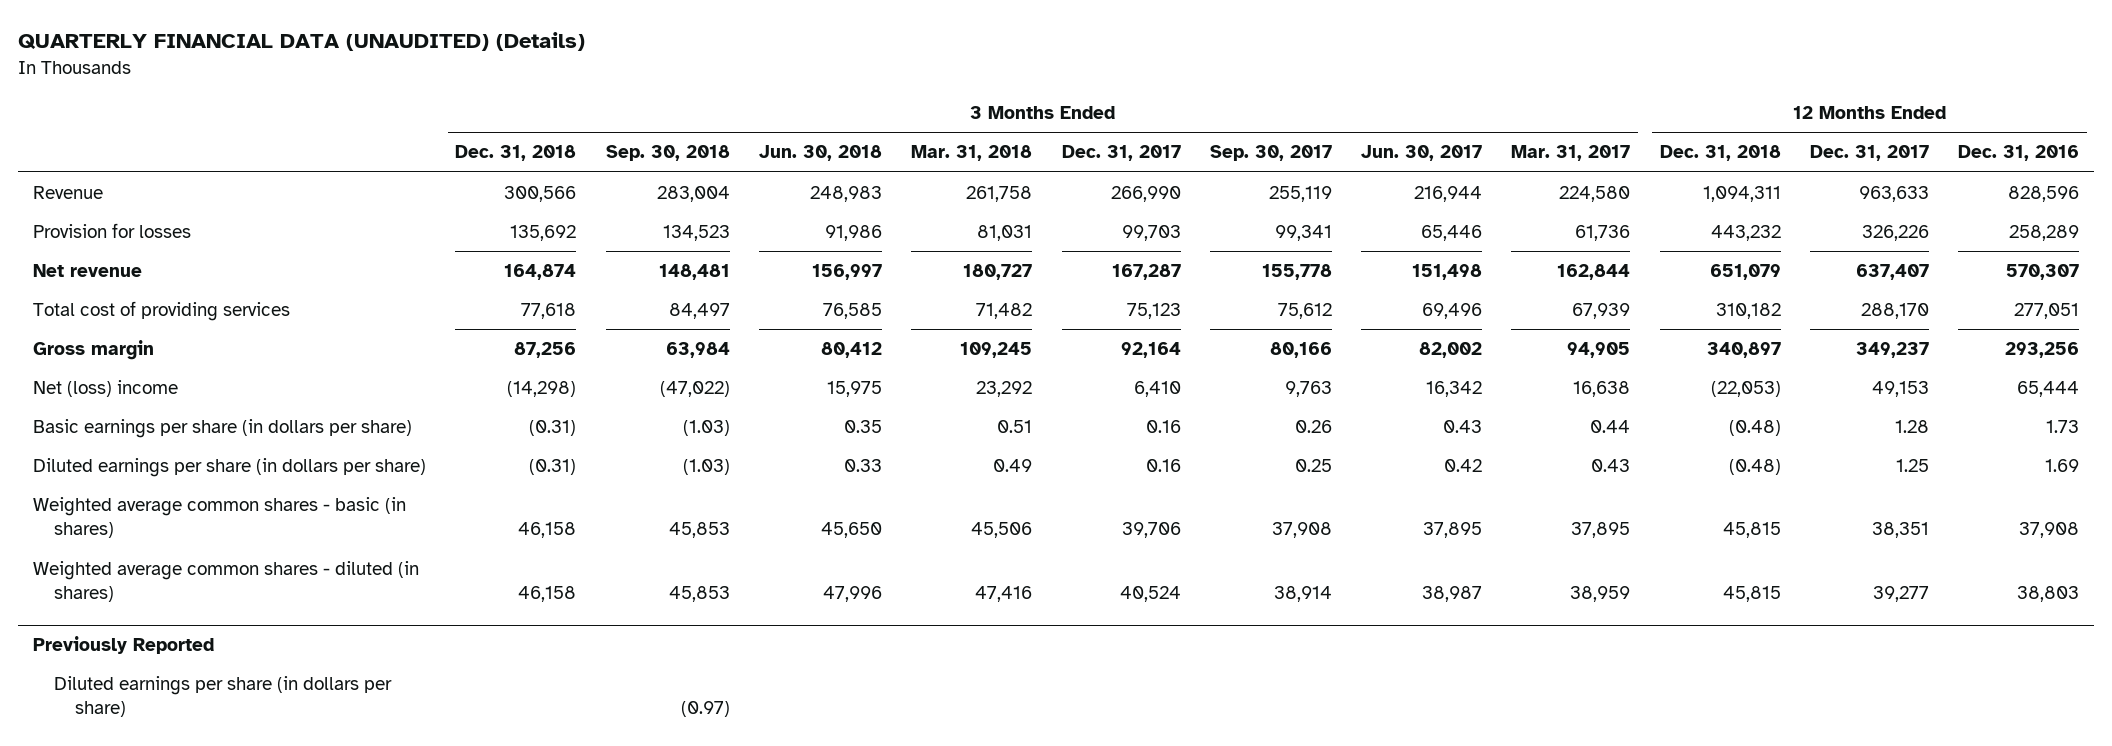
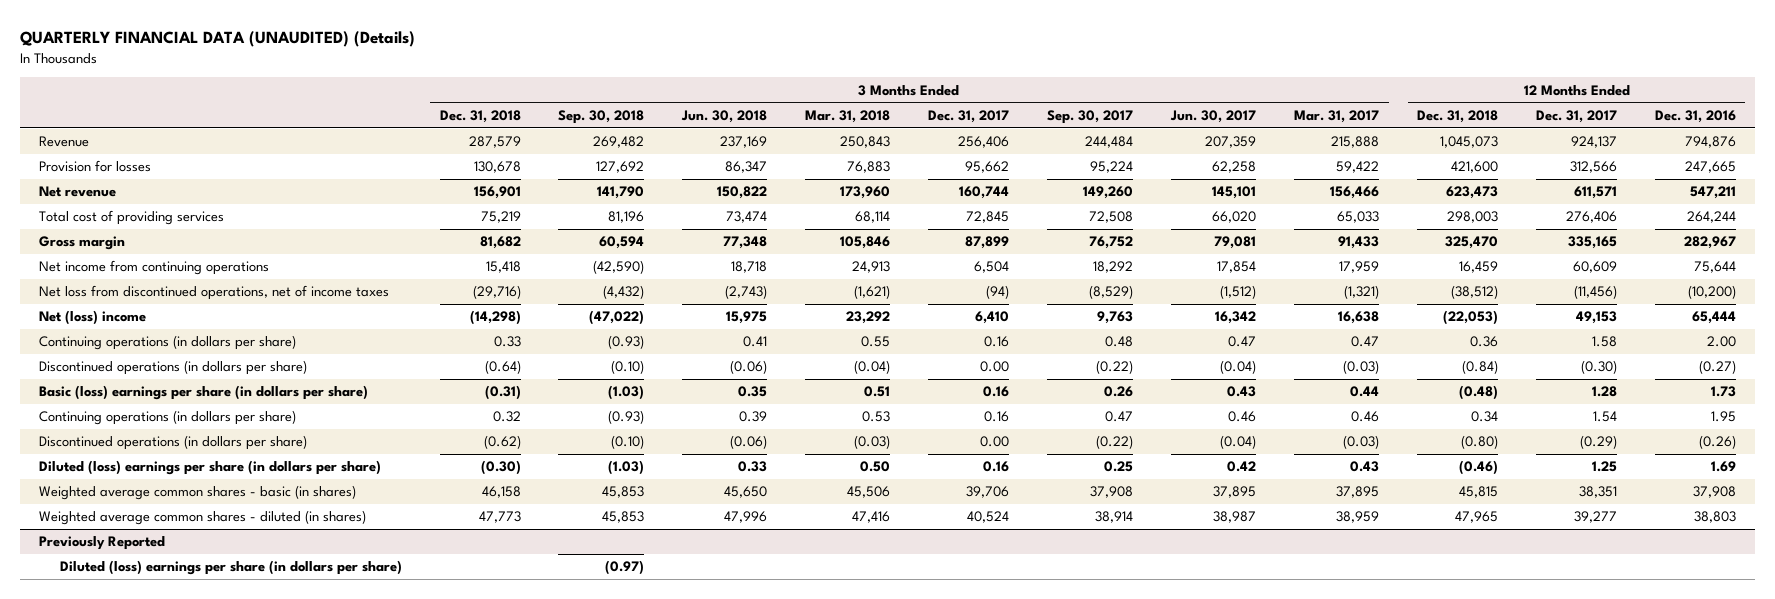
- Revenue | 300,566 | 283,004 | 248,983 | 261,758 | 266,990 | 255,119 | 216,944 | 224,580 | 1,094,311 | 963,633 | 828,596
- Provision for losses | 135,692 | 134,523 | 91,986 | 81,031 | 99,703 | 99,341 | 65,446 | 61,736 | 443,232 | 326,226 | 258,289
- Net revenue | 164,874 | 148,481 | 156,997 | 180,727 | 167,287 | 155,778 | 151,498 | 162,844 | 651,079 | 637,407 | 570,307
- Total cost of providing services | 77,618 | 84,497 | 76,585 | 71,482 | 75,123 | 75,612 | 69,496 | 67,939 | 310,182 | 288,170 | 277,051
- Gross margin | 87,256 | 63,984 | 80,412 | 109,245 | 92,164 | 80,166 | 82,002 | 94,905 | 340,897 | 349,237 | 293,256
+ Revenue | 287,579 | 269,482 | 237,169 | 250,843 | 256,406 | 244,484 | 207,359 | 215,888 | 1,045,073 | 924,137 | 794,876
+ Provision for losses | 130,678 | 127,692 | 86,347 | 76,883 | 95,662 | 95,224 | 62,258 | 59,422 | 421,600 | 312,566 | 247,665
+ Net revenue | 156,901 | 141,790 | 150,822 | 173,960 | 160,744 | 149,260 | 145,101 | 156,466 | 623,473 | 611,571 | 547,211
+ Total cost of providing services | 75,219 | 81,196 | 73,474 | 68,114 | 72,845 | 72,508 | 66,020 | 65,033 | 298,003 | 276,406 | 264,244
+ Gross margin | 81,682 | 60,594 | 77,348 | 105,846 | 87,899 | 76,752 | 79,081 | 91,433 | 325,470 | 335,165 | 282,967
+ Net income from continuing operations | 15,418 | (42,590) | 18,718 | 24,913 | 6,504 | 18,292 | 17,854 | 17,959 | 16,459 | 60,609 | 75,644
+ Net loss from discontinued operations, net of income taxes | (29,716) | (4,432) | (2,743) | (1,621) | (94) | (8,529) | (1,512) | (1,321) | (38,512) | (11,456) | (10,200)
- Basic earnings per share (in dollars per share) | (0.31) | (1.03) | 0.35 | 0.51 | 0.16 | 0.26 | 0.43 | 0.44 | (0.48) | 1.28 | 1.73
- Diluted earnings per share (in dollars per share) | (0.31) | (1.03) | 0.33 | 0.49 | 0.16 | 0.25 | 0.42 | 0.43 | (0.48) | 1.25 | 1.69
+ Continuing operations (in dollars per share) | 0.33 | (0.93) | 0.41 | 0.55 | 0.16 | 0.48 | 0.47 | 0.47 | 0.36 | 1.58 | 2.00
+ Discontinued operations (in dollars per share) | (0.64) | (0.10) | (0.06) | (0.04) | 0.00 | (0.22) | (0.04) | (0.03) | (0.84) | (0.30) | (0.27)
+ Basic (loss) earnings per share (in dollars per share) | (0.31) | (1.03) | 0.35 | 0.51 | 0.16 | 0.26 | 0.43 | 0.44 | (0.48) | 1.28 | 1.73
+ Continuing operations (in dollars per share) | 0.32 | (0.93) | 0.39 | 0.53 | 0.16 | 0.47 | 0.46 | 0.46 | 0.34 | 1.54 | 1.95
+ Discontinued operations (in dollars per share) | (0.62) | (0.10) | (0.06) | (0.03) | 0.00 | (0.22) | (0.04) | (0.03) | (0.80) | (0.29) | (0.26)
+ Diluted (loss) earnings per share (in dollars per share) | (0.30) | (1.03) | 0.33 | 0.50 | 0.16 | 0.25 | 0.42 | 0.43 | (0.46) | 1.25 | 1.69
- Weighted average common shares - diluted (in shares) | 46,158 | 45,853 | 47,996 | 47,416 | 40,524 | 38,914 | 38,987 | 38,959 | 45,815 | 39,277 | 38,803
+ Weighted average common shares - diluted (in shares) | 47,773 | 45,853 | 47,996 | 47,416 | 40,524 | 38,914 | 38,987 | 38,959 | 47,965 | 39,277 | 38,803
@ Previously Reported
- Diluted earnings per share (in dollars per share) | | (0.97) | | | | | | | | |
+ Diluted (loss) earnings per share (in dollars per share) | | (0.97) | | | | | | | | |

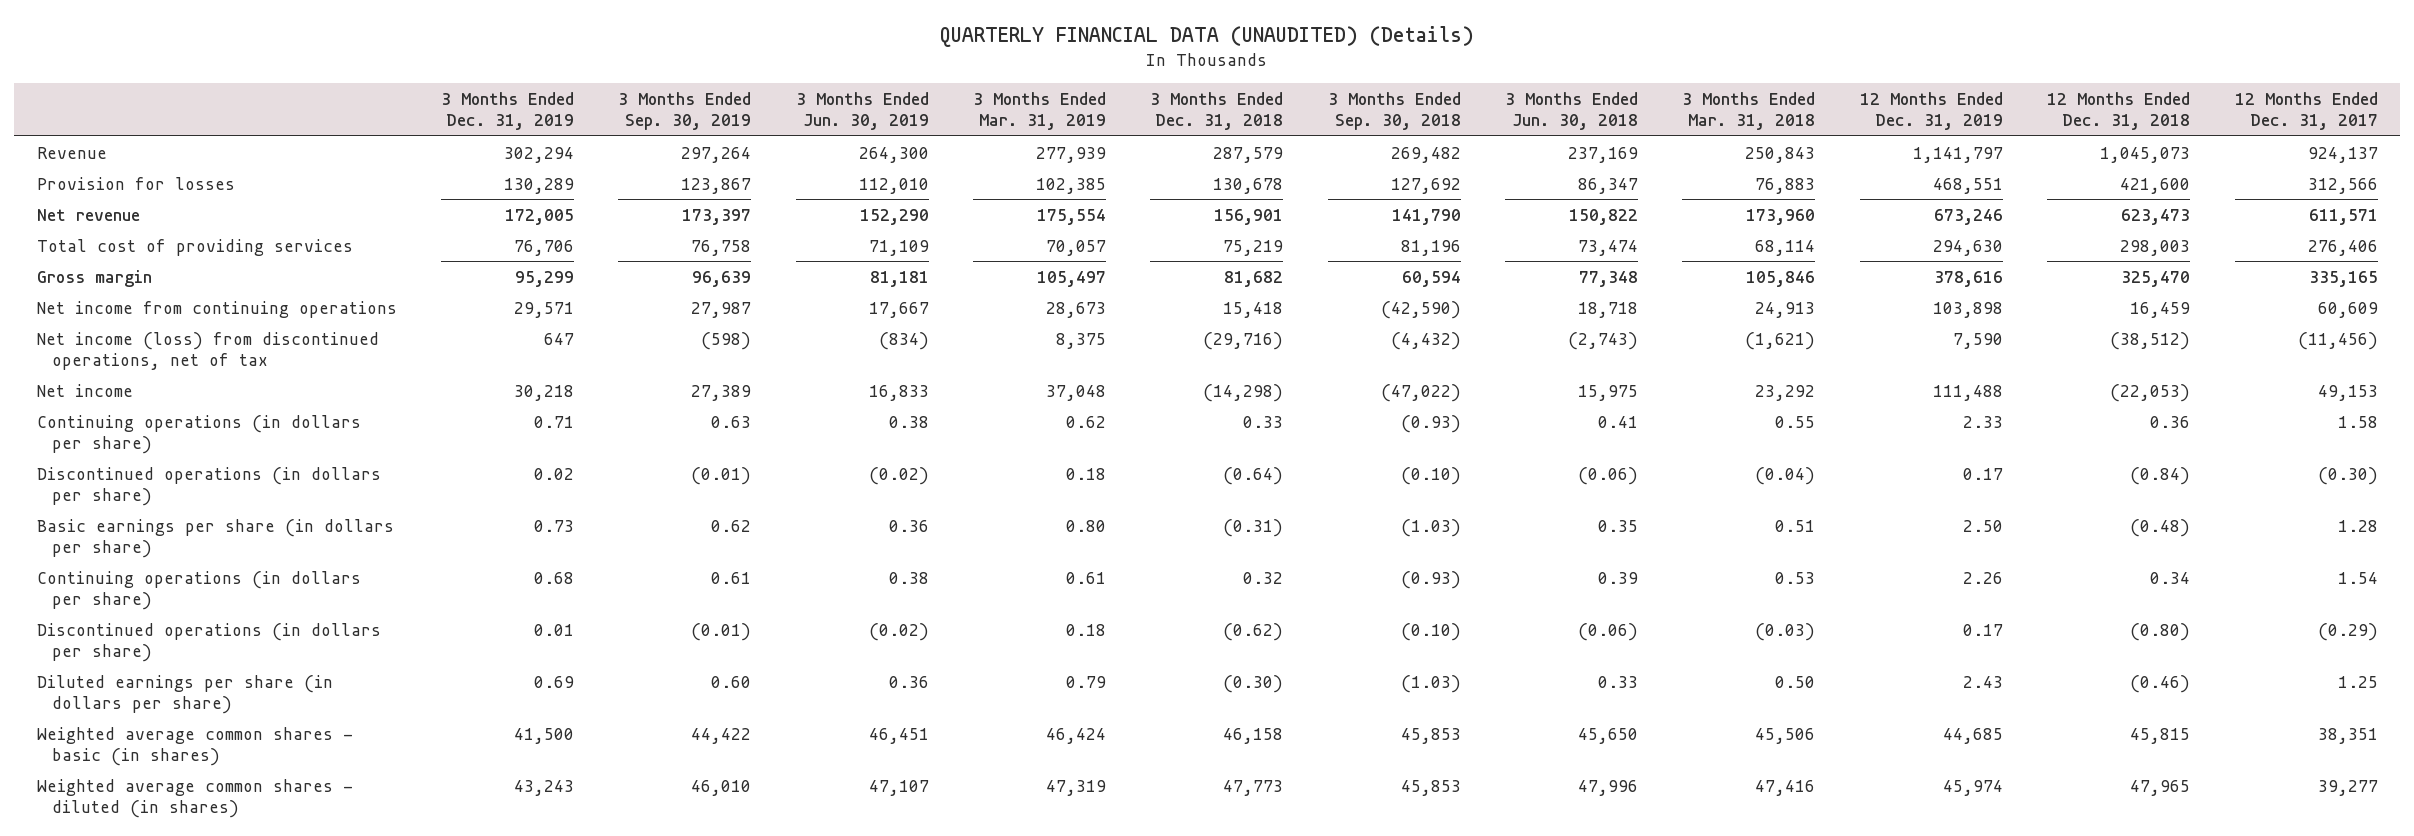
- | 3 Months Ended Dec. 31, 2018 | 3 Months Ended Sep. 30, 2018 | 3 Months Ended Jun. 30, 2018 | 3 Months Ended Mar. 31, 2018 | 3 Months Ended Dec. 31, 2017 | 3 Months Ended Sep. 30, 2017 | 3 Months Ended Jun. 30, 2017 | 3 Months Ended Mar. 31, 2017 | 12 Months Ended Dec. 31, 2018 | 12 Months Ended Dec. 31, 2017 | 12 Months Ended Dec. 31, 2016
+ | 3 Months Ended Dec. 31, 2019 | 3 Months Ended Sep. 30, 2019 | 3 Months Ended Jun. 30, 2019 | 3 Months Ended Mar. 31, 2019 | 3 Months Ended Dec. 31, 2018 | 3 Months Ended Sep. 30, 2018 | 3 Months Ended Jun. 30, 2018 | 3 Months Ended Mar. 31, 2018 | 12 Months Ended Dec. 31, 2019 | 12 Months Ended Dec. 31, 2018 | 12 Months Ended Dec. 31, 2017
- Net loss from discontinued operations, net of income taxes | (29,716) | (4,432) | (2,743) | (1,621) | (94) | (8,529) | (1,512) | (1,321) | (38,512) | (11,456) | (10,200)
- Net (loss) income | (14,298) | (47,022) | 15,975 | 23,292 | 6,410 | 9,763 | 16,342 | 16,638 | (22,053) | 49,153 | 65,444
+ Net income (loss) from discontinued operations, net of tax | 647 | (598) | (834) | 8,375 | (29,716) | (4,432) | (2,743) | (1,621) | 7,590 | (38,512) | (11,456)
+ Net income | 30,218 | 27,389 | 16,833 | 37,048 | (14,298) | (47,022) | 15,975 | 23,292 | 111,488 | (22,053) | 49,153
- Basic (loss) earnings per share (in dollars per share) | (0.31) | (1.03) | 0.35 | 0.51 | 0.16 | 0.26 | 0.43 | 0.44 | (0.48) | 1.28 | 1.73
+ Basic earnings per share (in dollars per share) | 0.73 | 0.62 | 0.36 | 0.80 | (0.31) | (1.03) | 0.35 | 0.51 | 2.50 | (0.48) | 1.28
- Diluted (loss) earnings per share (in dollars per share) | (0.30) | (1.03) | 0.33 | 0.50 | 0.16 | 0.25 | 0.42 | 0.43 | (0.46) | 1.25 | 1.69
+ Diluted earnings per share (in dollars per share) | 0.69 | 0.60 | 0.36 | 0.79 | (0.30) | (1.03) | 0.33 | 0.50 | 2.43 | (0.46) | 1.25
- Previously Reported
- Diluted (loss) earnings per share (in dollars per share) | | (0.97) | | | | | | | | |

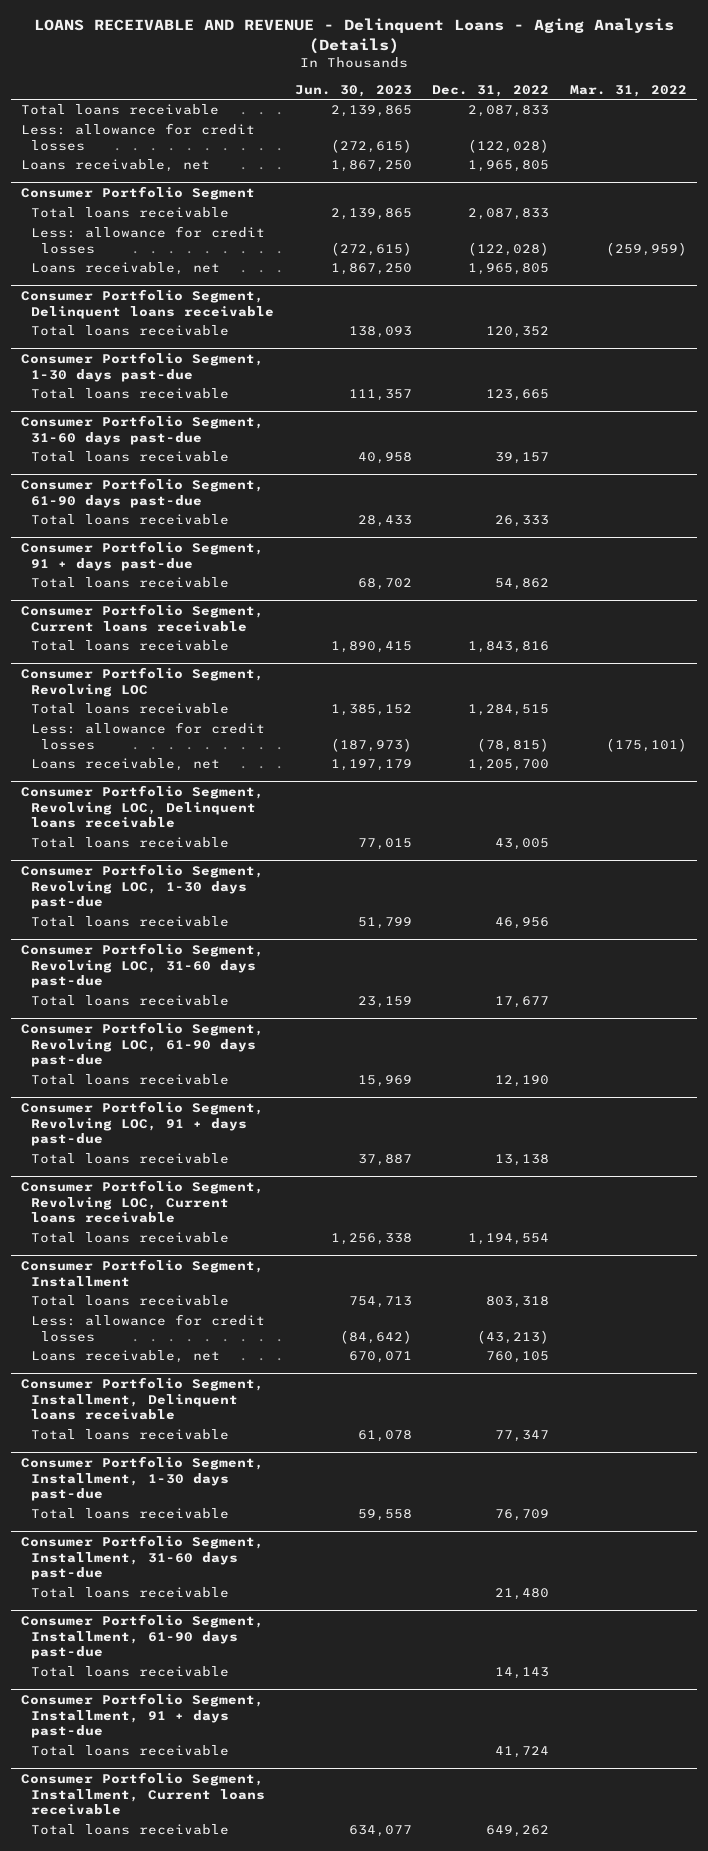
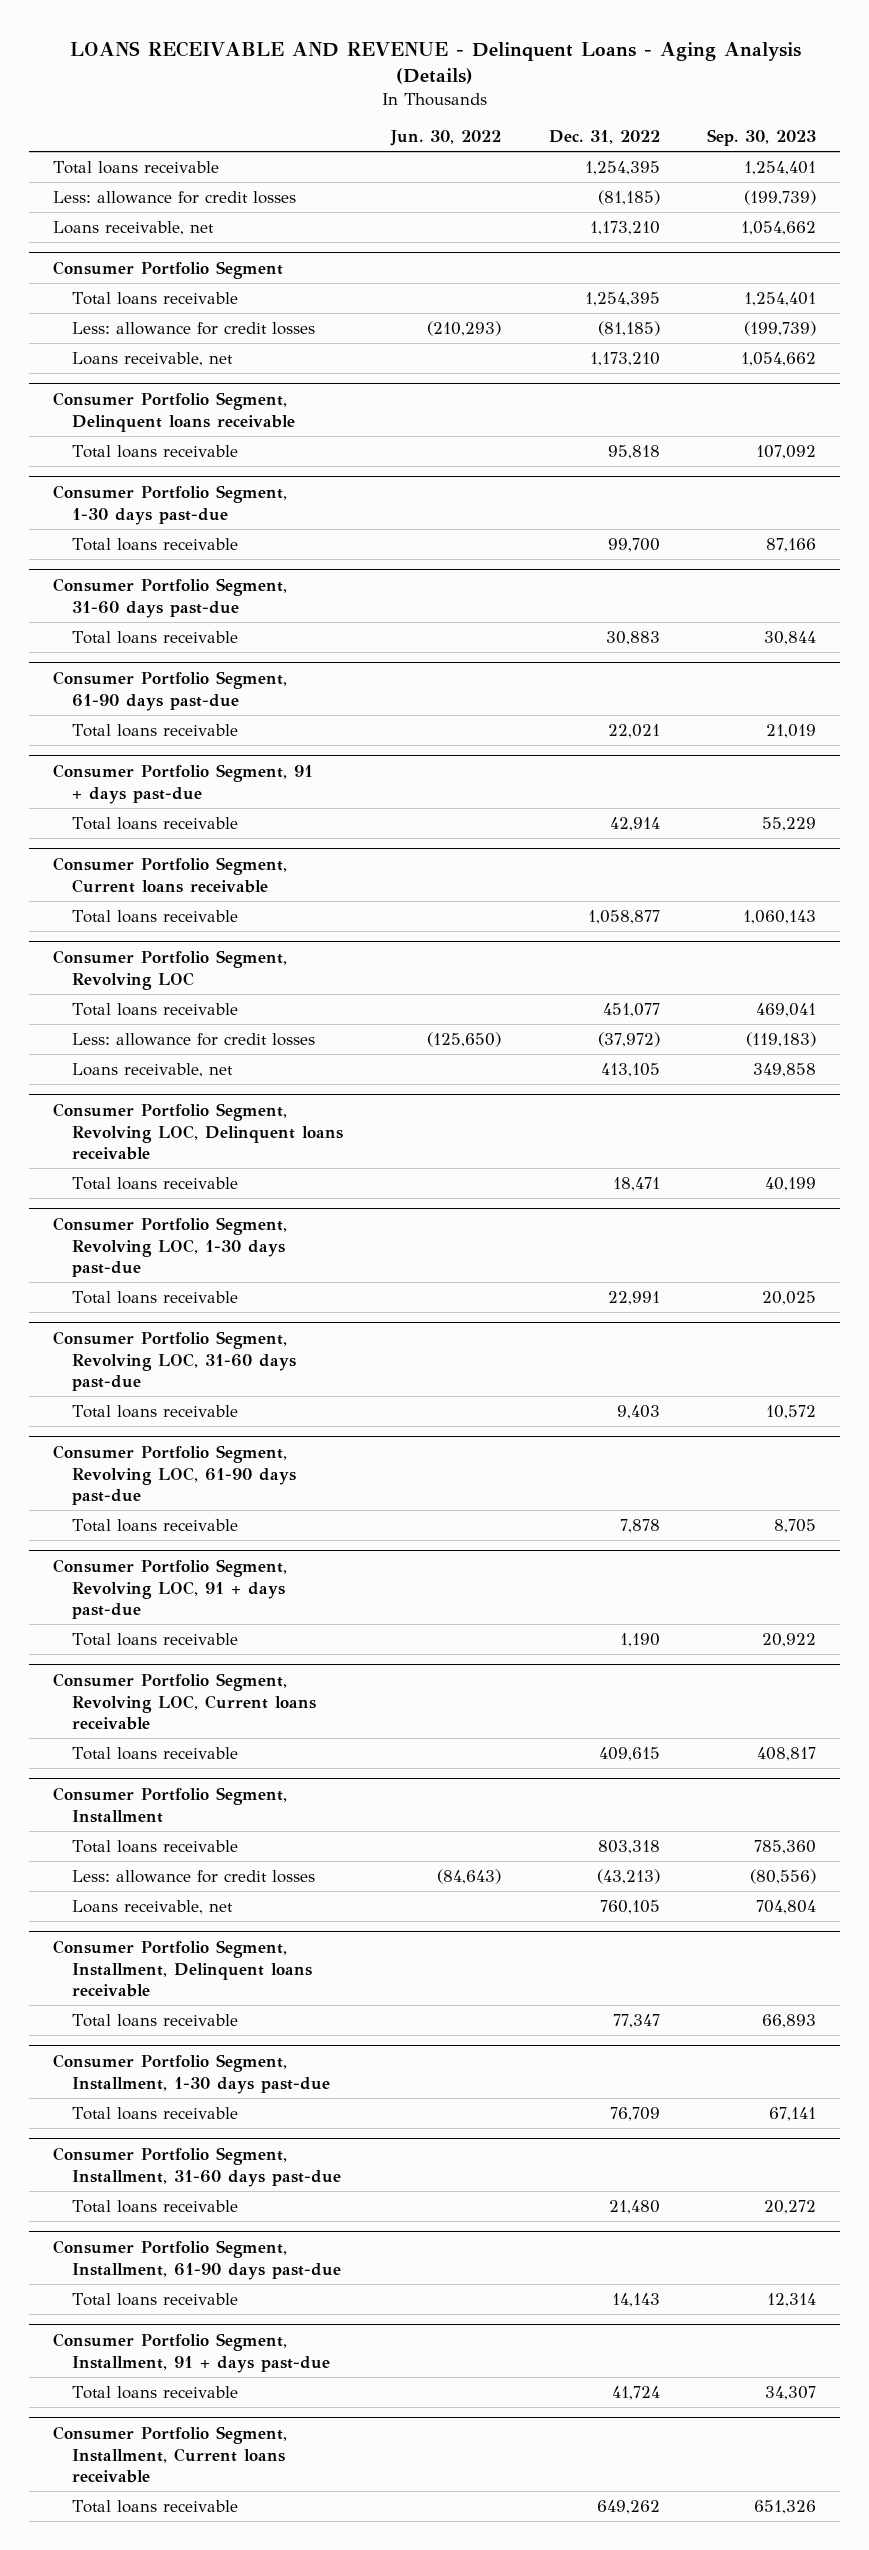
- | Jun. 30, 2023 | Dec. 31, 2022 | Mar. 31, 2022
+ | Jun. 30, 2022 | Dec. 31, 2022 | Sep. 30, 2023
- Total loans receivable | 2,139,865 | 2,087,833 |
- Less: allowance for credit losses | (272,615) | (122,028) |
- Loans receivable, net | 1,867,250 | 1,965,805 |
+ Total loans receivable | | 1,254,395 | 1,254,401
+ Less: allowance for credit losses | | (81,185) | (199,739)
+ Loans receivable, net | | 1,173,210 | 1,054,662
@ Consumer Portfolio Segment
- Total loans receivable | 2,139,865 | 2,087,833 |
- Less: allowance for credit losses | (272,615) | (122,028) | (259,959)
- Loans receivable, net | 1,867,250 | 1,965,805 |
+ Total loans receivable | | 1,254,395 | 1,254,401
+ Less: allowance for credit losses | (210,293) | (81,185) | (199,739)
+ Loans receivable, net | | 1,173,210 | 1,054,662
@ Consumer Portfolio Segment, Delinquent loans receivable
- Total loans receivable | 138,093 | 120,352 |
+ Total loans receivable | | 95,818 | 107,092
@ Consumer Portfolio Segment, 1-30 days past-due
- Total loans receivable | 111,357 | 123,665 |
+ Total loans receivable | | 99,700 | 87,166
@ Consumer Portfolio Segment, 31-60 days past-due
- Total loans receivable | 40,958 | 39,157 |
+ Total loans receivable | | 30,883 | 30,844
@ Consumer Portfolio Segment, 61-90 days past-due
- Total loans receivable | 28,433 | 26,333 |
+ Total loans receivable | | 22,021 | 21,019
@ Consumer Portfolio Segment, 91 + days past-due
- Total loans receivable | 68,702 | 54,862 |
+ Total loans receivable | | 42,914 | 55,229
@ Consumer Portfolio Segment, Current loans receivable
- Total loans receivable | 1,890,415 | 1,843,816 |
+ Total loans receivable | | 1,058,877 | 1,060,143
@ Consumer Portfolio Segment, Revolving LOC
- Total loans receivable | 1,385,152 | 1,284,515 |
- Less: allowance for credit losses | (187,973) | (78,815) | (175,101)
- Loans receivable, net | 1,197,179 | 1,205,700 |
+ Total loans receivable | | 451,077 | 469,041
+ Less: allowance for credit losses | (125,650) | (37,972) | (119,183)
+ Loans receivable, net | | 413,105 | 349,858
@ Consumer Portfolio Segment, Revolving LOC, Delinquent loans receivable
- Total loans receivable | 77,015 | 43,005 |
+ Total loans receivable | | 18,471 | 40,199
@ Consumer Portfolio Segment, Revolving LOC, 1-30 days past-due
- Total loans receivable | 51,799 | 46,956 |
+ Total loans receivable | | 22,991 | 20,025
@ Consumer Portfolio Segment, Revolving LOC, 31-60 days past-due
- Total loans receivable | 23,159 | 17,677 |
+ Total loans receivable | | 9,403 | 10,572
@ Consumer Portfolio Segment, Revolving LOC, 61-90 days past-due
- Total loans receivable | 15,969 | 12,190 |
+ Total loans receivable | | 7,878 | 8,705
@ Consumer Portfolio Segment, Revolving LOC, 91 + days past-due
- Total loans receivable | 37,887 | 13,138 |
+ Total loans receivable | | 1,190 | 20,922
@ Consumer Portfolio Segment, Revolving LOC, Current loans receivable
- Total loans receivable | 1,256,338 | 1,194,554 |
+ Total loans receivable | | 409,615 | 408,817

